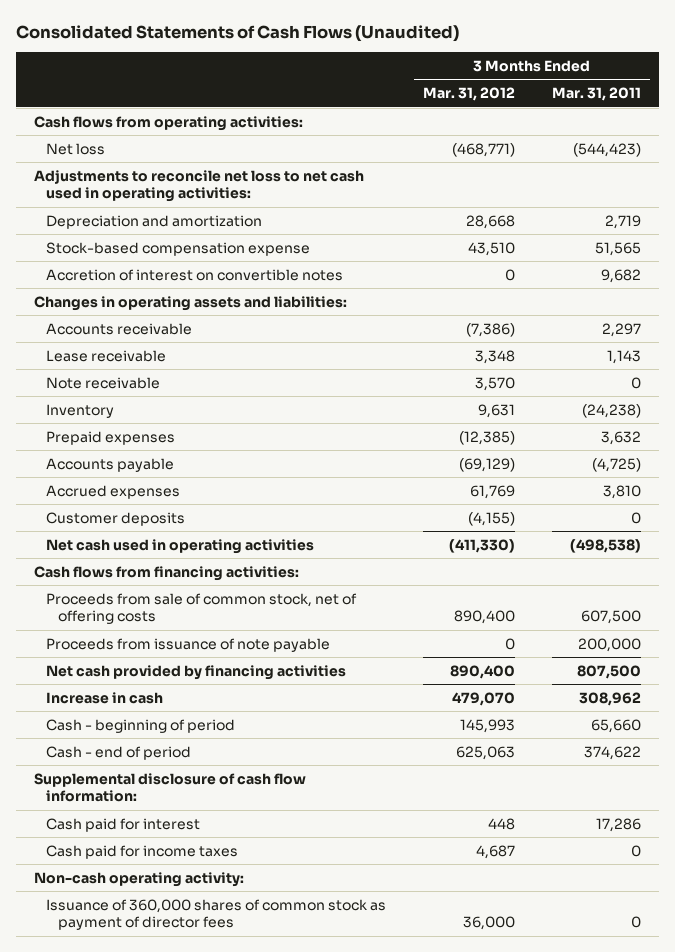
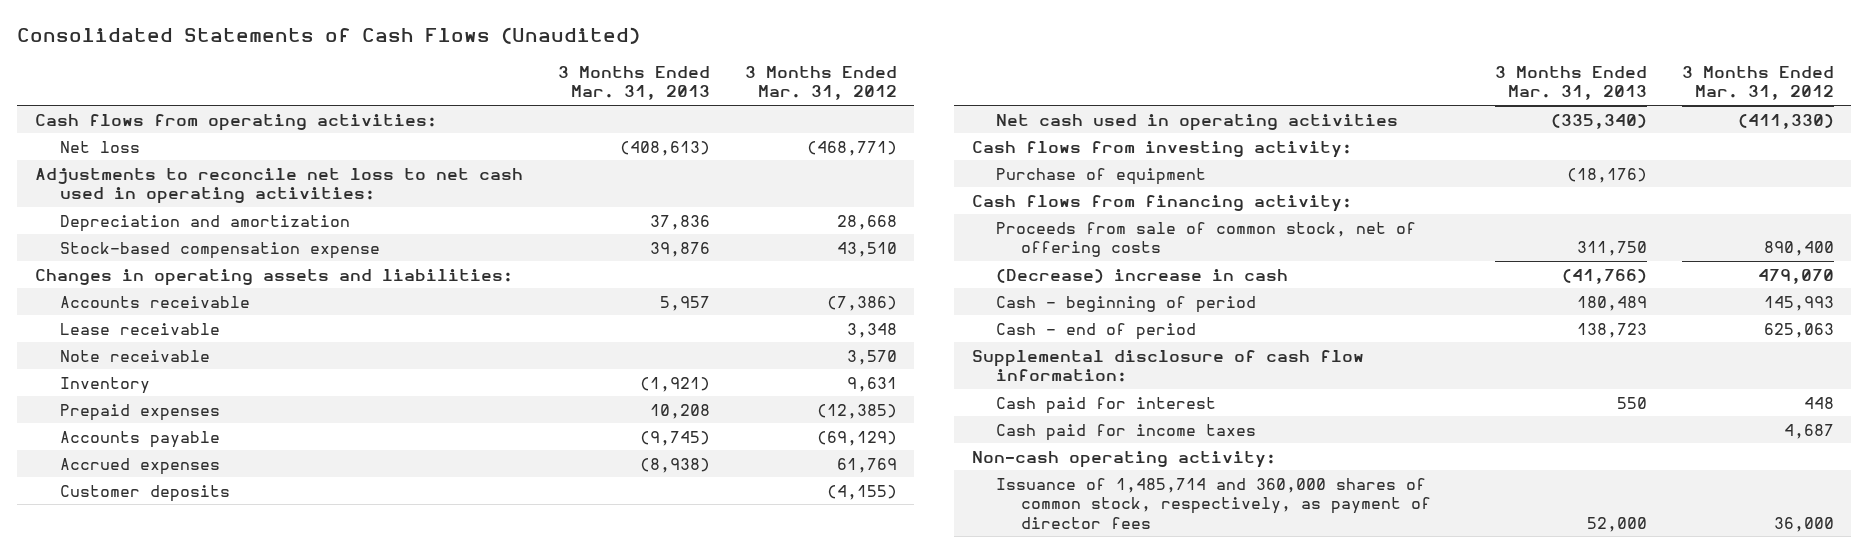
- | 3 Months Ended Mar. 31, 2012 | 3 Months Ended Mar. 31, 2011
+ | 3 Months Ended Mar. 31, 2013 | 3 Months Ended Mar. 31, 2012
- Accretion of interest on convertible notes | 0 | 9,682
- Cash flows from financing activities:
+ Cash flows from investing activity:
+ Purchase of equipment | (18,176) |
+ Cash flows from financing activity:
- Proceeds from issuance of note payable | 0 | 200,000
- Net cash provided by financing activities | 890,400 | 807,500
- Increase in cash | 479,070 | 308,962
+ (Decrease) increase in cash | (41,766) | 479,070
- Issuance of 360,000 shares of common stock as payment of director fees | 36,000 | 0
+ Issuance of 1,485,714 and 360,000 shares of common stock, respectively, as payment of director fees | 52,000 | 36,000

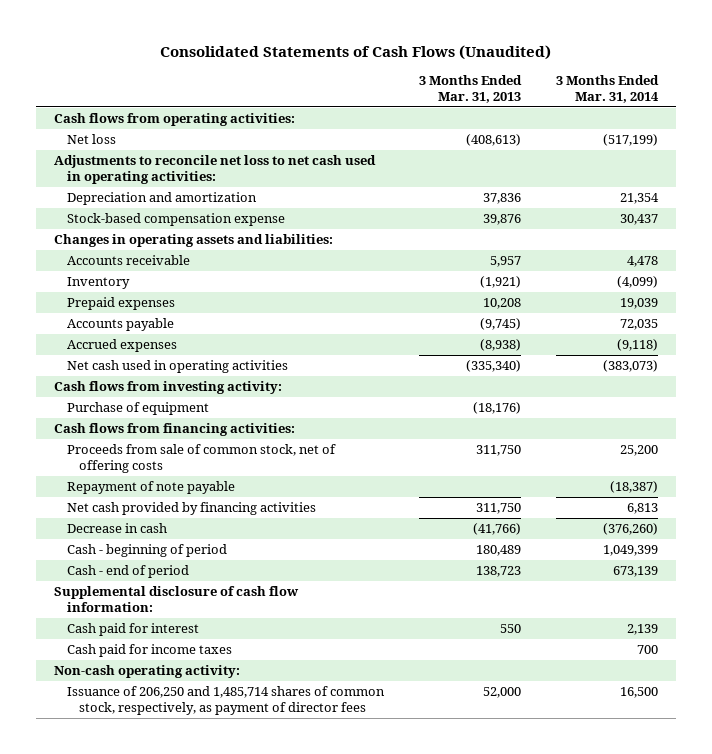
- | 3 Months Ended Mar. 31, 2013 | 3 Months Ended Mar. 31, 2012
+ | 3 Months Ended Mar. 31, 2013 | 3 Months Ended Mar. 31, 2014
- Lease receivable | | 3,348
- Note receivable | | 3,570
- Customer deposits | | (4,155)
- Cash flows from financing activity:
+ Cash flows from financing activities:
- (Decrease) increase in cash | (41,766) | 479,070
+ Repayment of note payable | | (18,387)
+ Net cash provided by financing activities | 311,750 | 6,813
+ Decrease in cash | (41,766) | (376,260)
- Issuance of 1,485,714 and 360,000 shares of common stock, respectively, as payment of director fees | 52,000 | 36,000
+ Issuance of 206,250 and 1,485,714 shares of common stock, respectively, as payment of director fees | 52,000 | 16,500

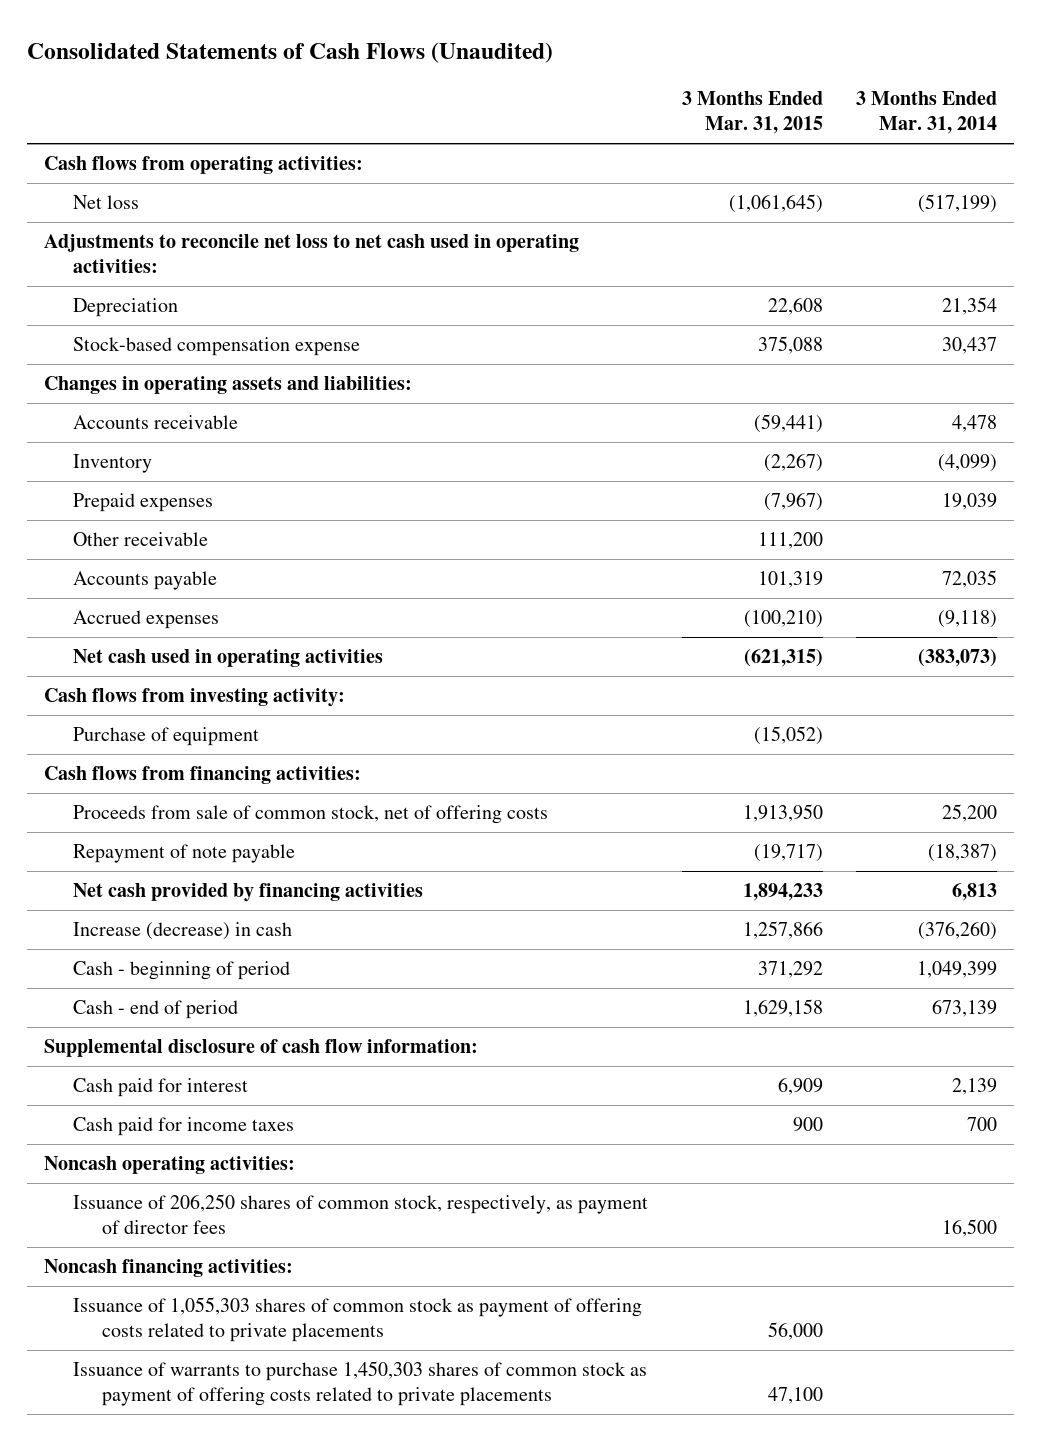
- | 3 Months Ended Mar. 31, 2013 | 3 Months Ended Mar. 31, 2014
+ | 3 Months Ended Mar. 31, 2015 | 3 Months Ended Mar. 31, 2014
- Depreciation and amortization | 37,836 | 21,354
+ Depreciation | 22,608 | 21,354
+ Other receivable | 111,200 |
- Decrease in cash | (41,766) | (376,260)
+ Increase (decrease) in cash | 1,257,866 | (376,260)
- Non-cash operating activity:
- Issuance of 206,250 and 1,485,714 shares of common stock, respectively, as payment of director fees | 52,000 | 16,500
+ Noncash operating activities:
+ Issuance of 206,250 shares of common stock, respectively, as payment of director fees | | 16,500
+ Noncash financing activities:
+ Issuance of 1,055,303 shares of common stock as payment of offering costs related to private placements | 56,000 |
+ Issuance of warrants to purchase 1,450,303 shares of common stock as payment of offering costs related to private placements | 47,100 |

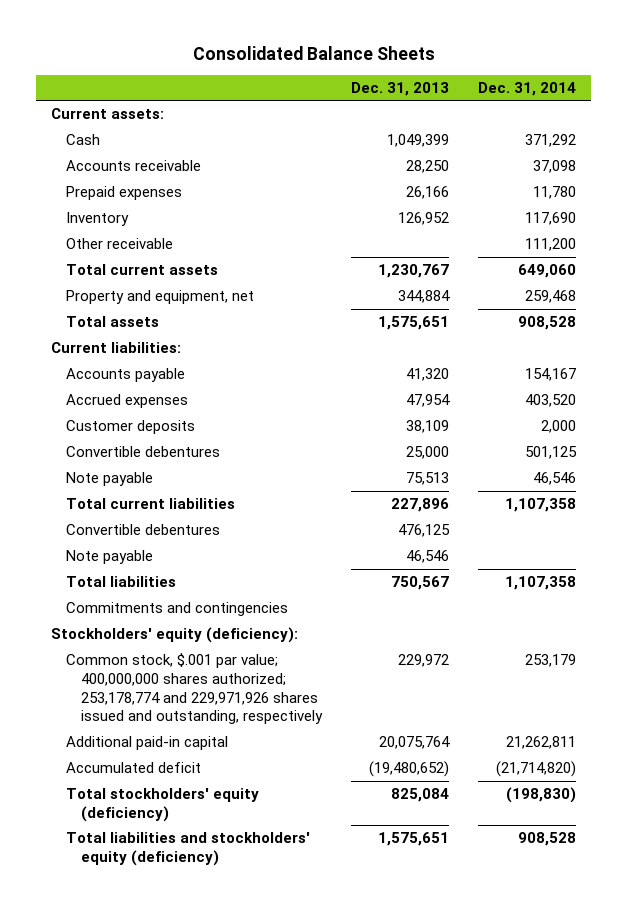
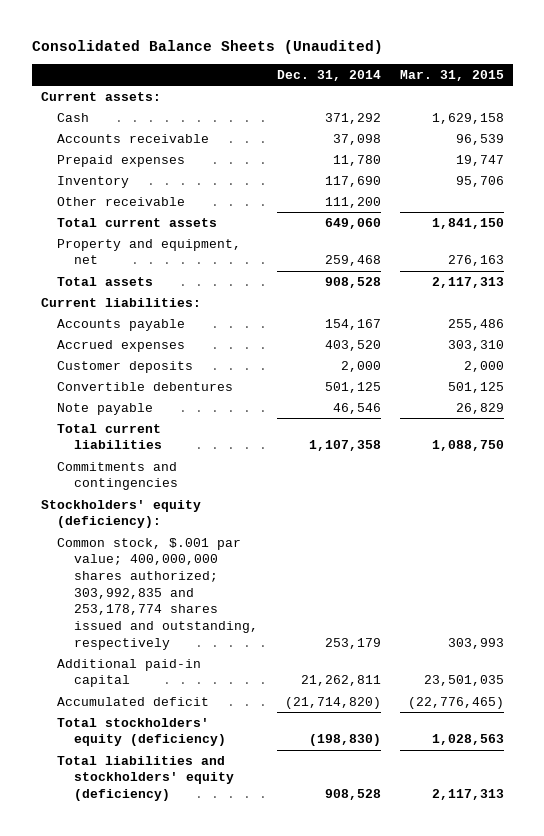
- Consolidated Balance Sheets
+ Consolidated Balance Sheets (Unaudited)
- | Dec. 31, 2013 | Dec. 31, 2014
+ | Dec. 31, 2014 | Mar. 31, 2015
- Convertible debentures | 476,125 |
- Note payable | 46,546 |
- Total liabilities | 750,567 | 1,107,358
- Common stock, $.001 par value; 400,000,000 shares authorized; 253,178,774 and 229,971,926 shares issued and outstanding, respectively | 229,972 | 253,179
+ Common stock, $.001 par value; 400,000,000 shares authorized; 303,992,835 and 253,178,774 shares issued and outstanding, respectively | 253,179 | 303,993

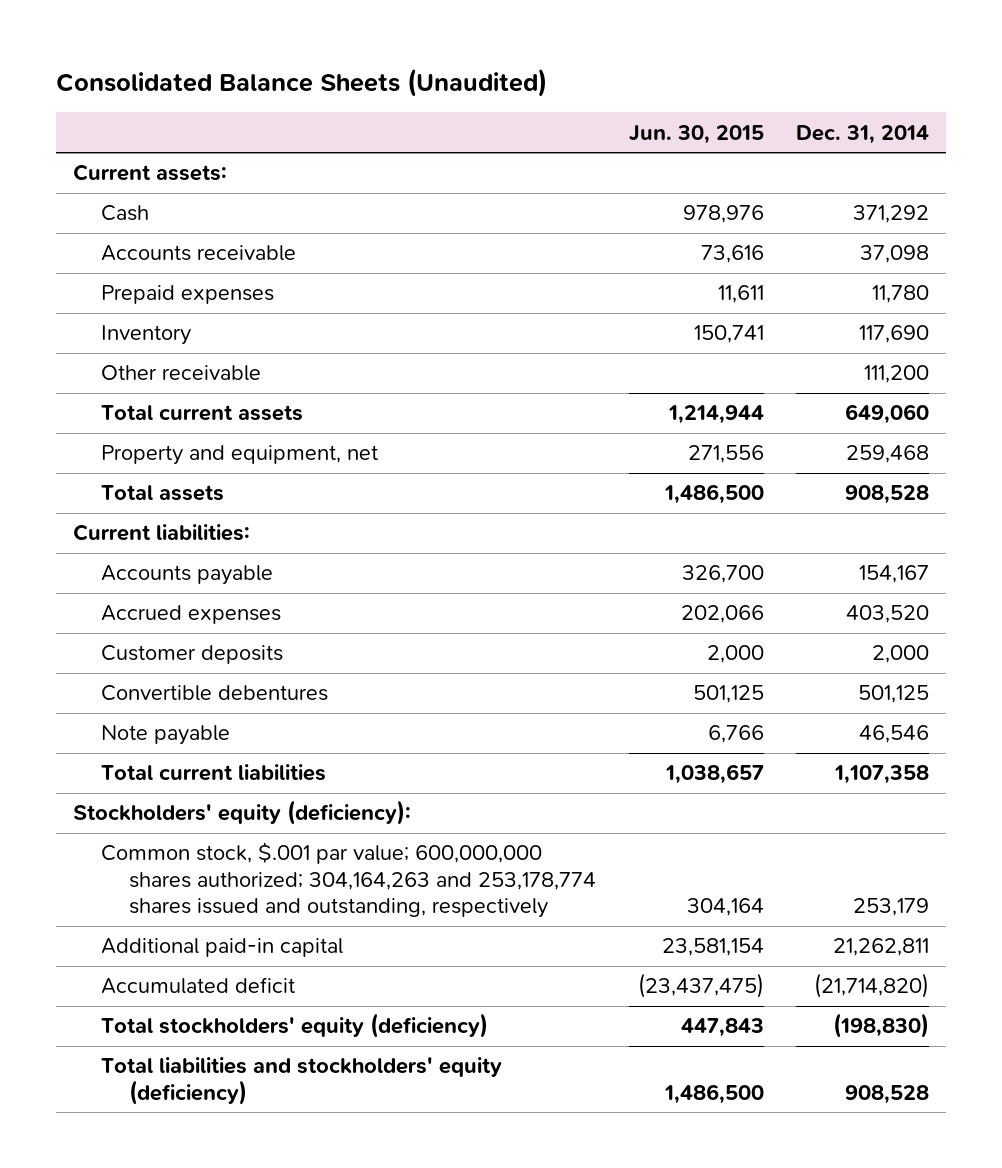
- | Dec. 31, 2014 | Mar. 31, 2015
+ | Jun. 30, 2015 | Dec. 31, 2014
- Commitments and contingencies
- Common stock, $.001 par value; 400,000,000 shares authorized; 303,992,835 and 253,178,774 shares issued and outstanding, respectively | 253,179 | 303,993
+ Common stock, $.001 par value; 600,000,000 shares authorized; 304,164,263 and 253,178,774 shares issued and outstanding, respectively | 304,164 | 253,179

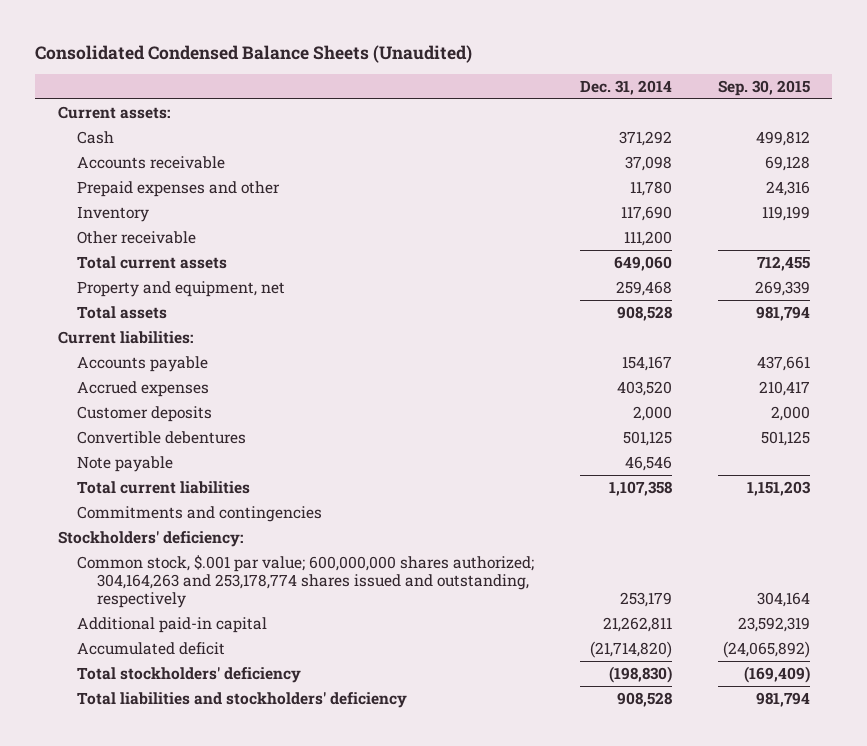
- Consolidated Balance Sheets (Unaudited)
+ Consolidated Condensed Balance Sheets (Unaudited)
- | Jun. 30, 2015 | Dec. 31, 2014
+ | Dec. 31, 2014 | Sep. 30, 2015
- Prepaid expenses | 11,611 | 11,780
+ Prepaid expenses and other | 11,780 | 24,316
- Stockholders' equity (deficiency):
+ Commitments and contingencies
+ Stockholders' deficiency:
- Total stockholders' equity (deficiency) | 447,843 | (198,830)
- Total liabilities and stockholders' equity (deficiency) | 1,486,500 | 908,528
+ Total stockholders' deficiency | (198,830) | (169,409)
+ Total liabilities and stockholders' deficiency | 908,528 | 981,794

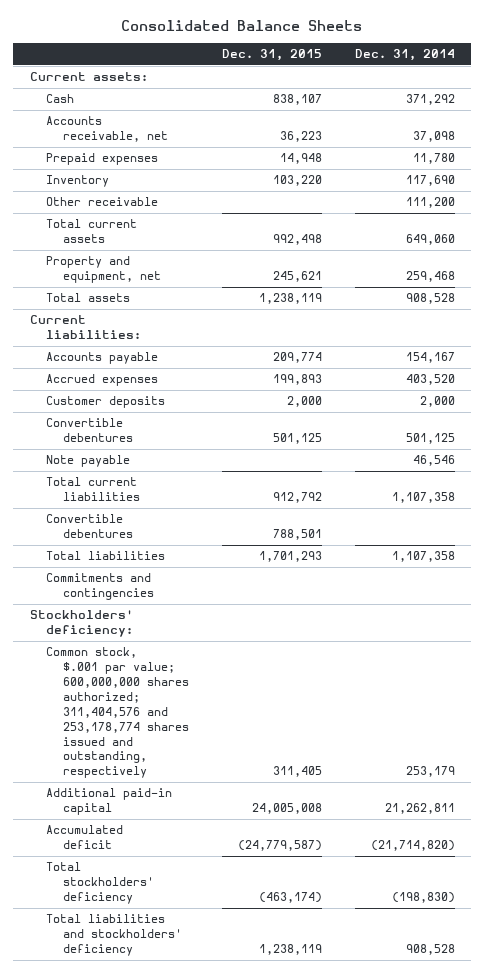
- Consolidated Condensed Balance Sheets (Unaudited)
+ Consolidated Balance Sheets
- | Dec. 31, 2014 | Sep. 30, 2015
+ | Dec. 31, 2015 | Dec. 31, 2014
- Accounts receivable | 37,098 | 69,128
- Prepaid expenses and other | 11,780 | 24,316
+ Accounts receivable, net | 36,223 | 37,098
+ Prepaid expenses | 14,948 | 11,780
+ Convertible debentures | 788,501 |
+ Total liabilities | 1,701,293 | 1,107,358
- Common stock, $.001 par value; 600,000,000 shares authorized; 304,164,263 and 253,178,774 shares issued and outstanding, respectively | 253,179 | 304,164
+ Common stock, $.001 par value; 600,000,000 shares authorized; 311,404,576 and 253,178,774 shares issued and outstanding, respectively | 311,405 | 253,179

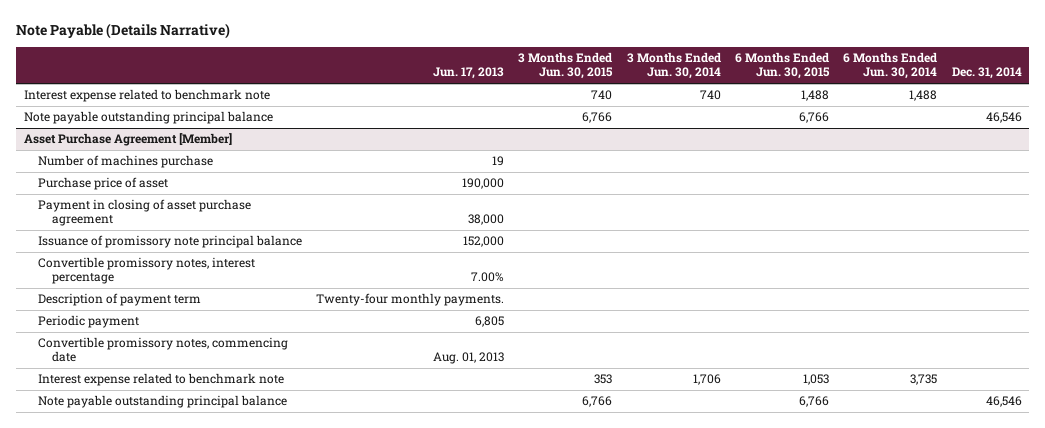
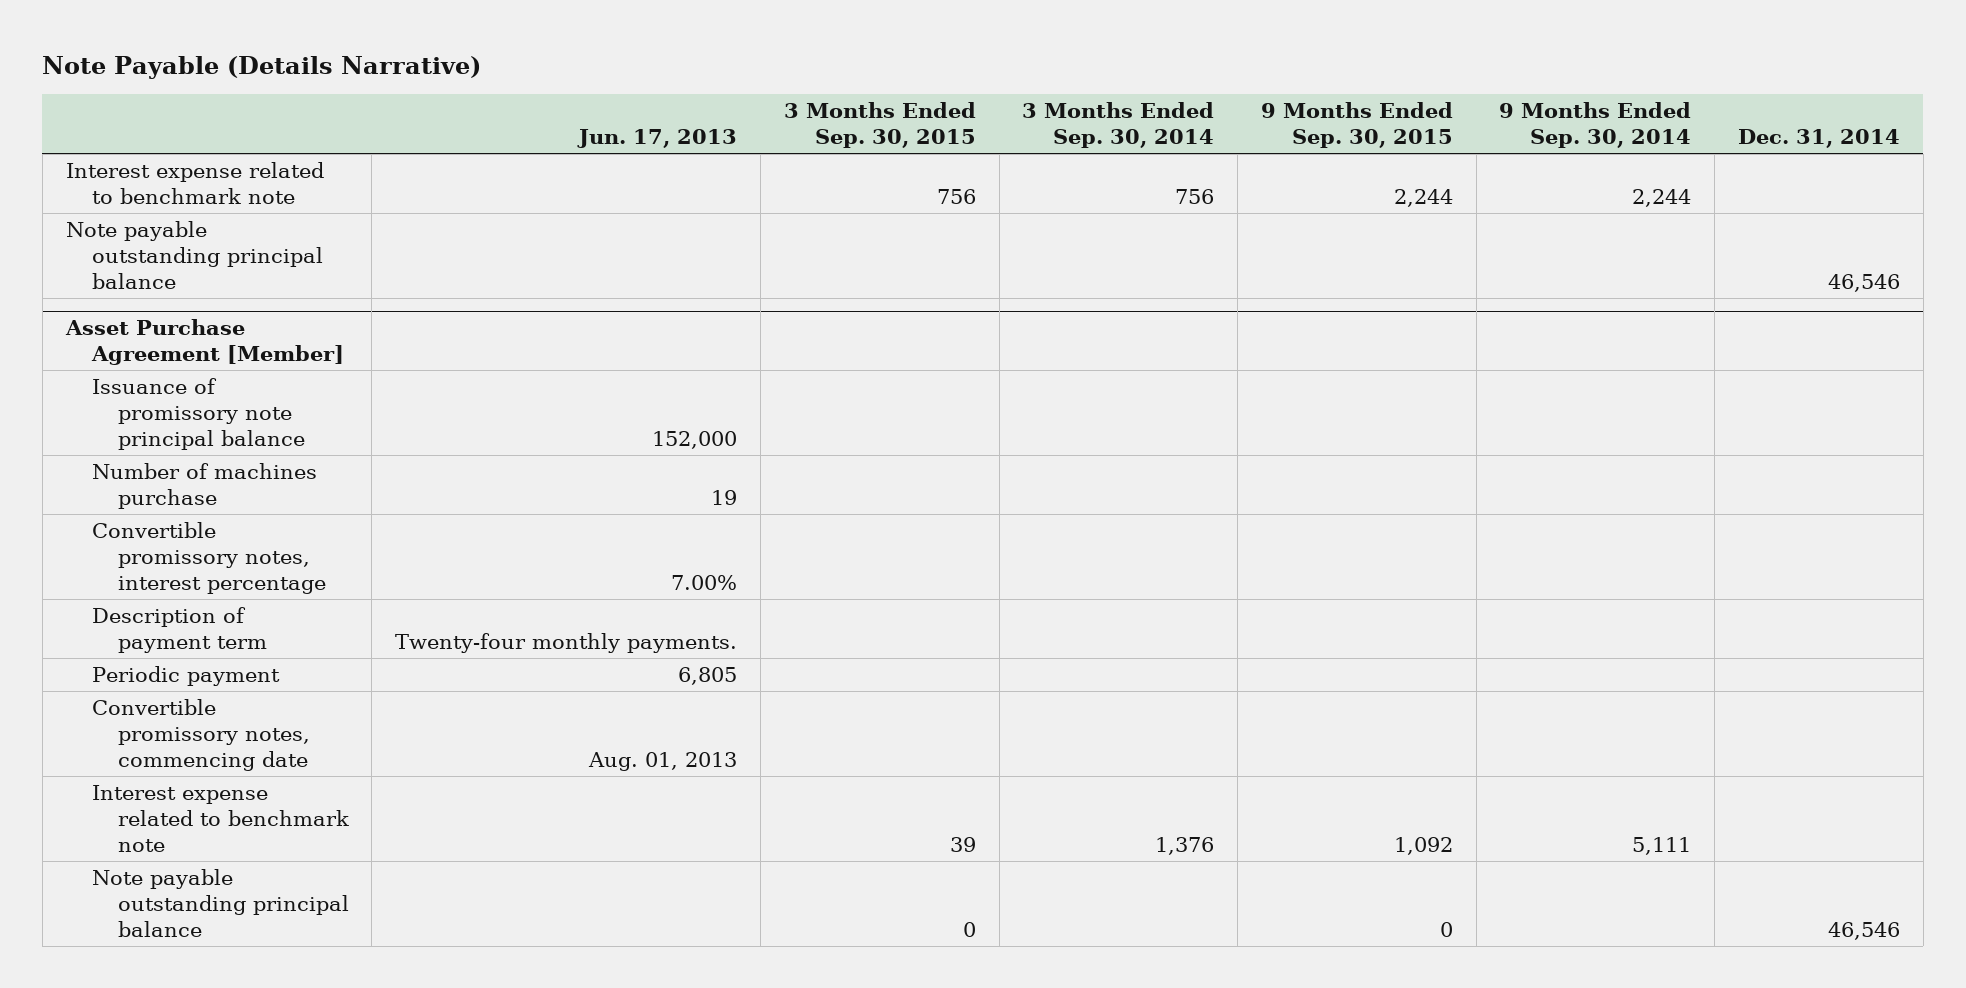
- | Jun. 17, 2013 | 3 Months Ended Jun. 30, 2015 | 3 Months Ended Jun. 30, 2014 | 6 Months Ended Jun. 30, 2015 | 6 Months Ended Jun. 30, 2014 | Dec. 31, 2014
+ | Jun. 17, 2013 | 3 Months Ended Sep. 30, 2015 | 3 Months Ended Sep. 30, 2014 | 9 Months Ended Sep. 30, 2015 | 9 Months Ended Sep. 30, 2014 | Dec. 31, 2014
@ Asset Purchase Agreement [Member]
- Purchase price of asset | 190,000 | | | | |
- Payment in closing of asset purchase agreement | 38,000 | | | | |
moved down: Number of machines purchase | 19 | | | | |

